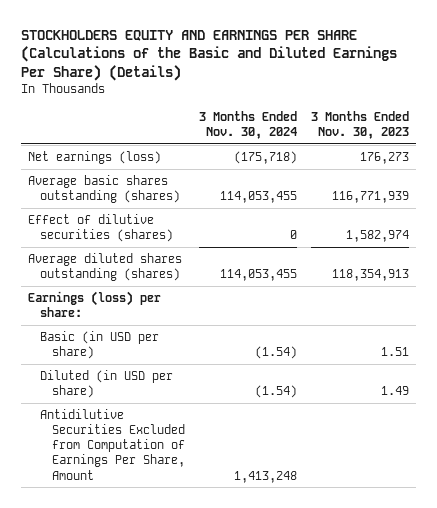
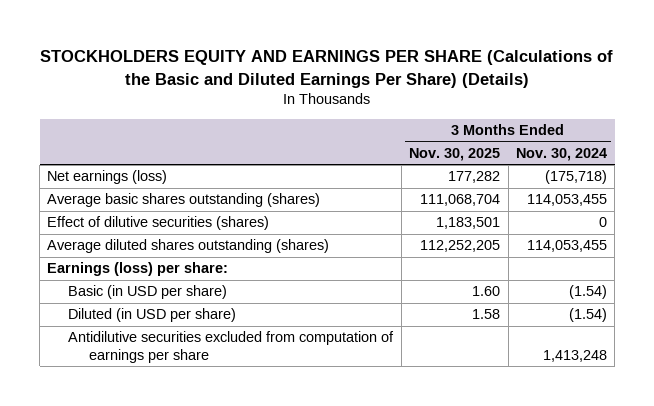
- | 3 Months Ended Nov. 30, 2024 | 3 Months Ended Nov. 30, 2023
+ | 3 Months Ended Nov. 30, 2025 | 3 Months Ended Nov. 30, 2024
- Antidilutive Securities Excluded from Computation of Earnings Per Share, Amount | 1,413,248 |
+ Antidilutive securities excluded from computation of earnings per share | | 1,413,248

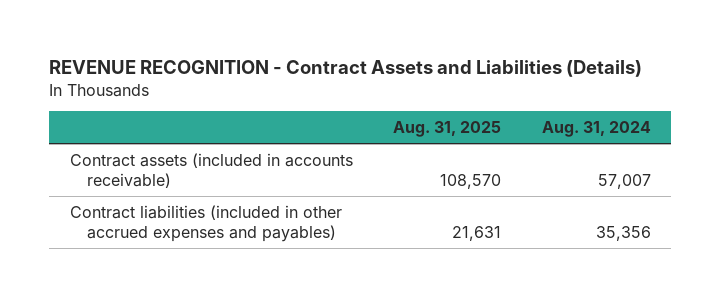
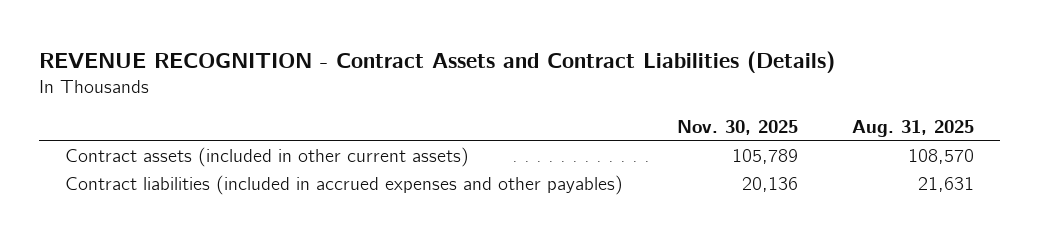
- REVENUE RECOGNITION - Contract Assets and Liabilities (Details)
+ REVENUE RECOGNITION - Contract Assets and Contract Liabilities (Details)
- | Aug. 31, 2025 | Aug. 31, 2024
+ | Nov. 30, 2025 | Aug. 31, 2025
- Contract assets (included in accounts receivable) | 108,570 | 57,007
- Contract liabilities (included in other accrued expenses and payables) | 21,631 | 35,356
+ Contract assets (included in other current assets) | 105,789 | 108,570
+ Contract liabilities (included in accrued expenses and other payables) | 20,136 | 21,631

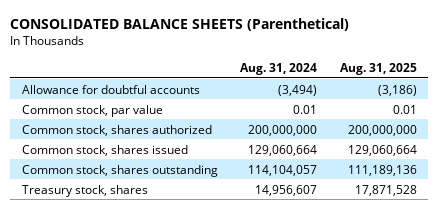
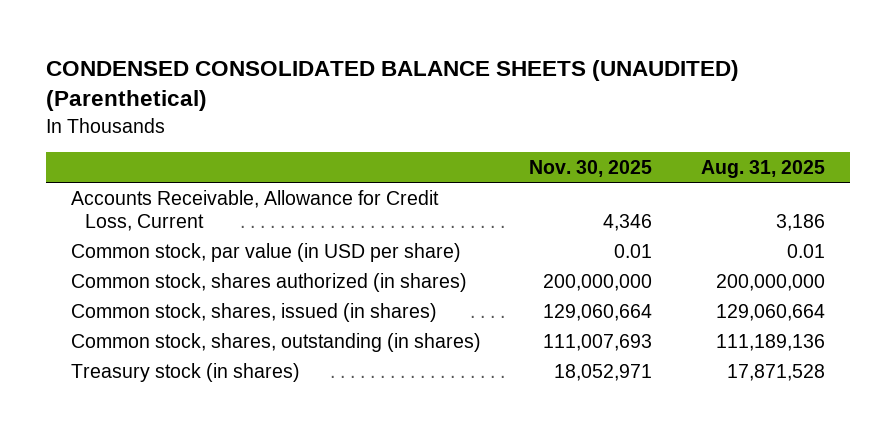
- CONSOLIDATED BALANCE SHEETS (Parenthetical)
+ CONDENSED CONSOLIDATED BALANCE SHEETS (UNAUDITED) (Parenthetical)
- | Aug. 31, 2024 | Aug. 31, 2025
+ | Nov. 30, 2025 | Aug. 31, 2025
- Allowance for doubtful accounts | (3,494) | (3,186)
- Common stock, par value | 0.01 | 0.01
- Common stock, shares authorized | 200,000,000 | 200,000,000
- Common stock, shares issued | 129,060,664 | 129,060,664
- Common stock, shares outstanding | 114,104,057 | 111,189,136
- Treasury stock, shares | 14,956,607 | 17,871,528
+ Accounts Receivable, Allowance for Credit Loss, Current | 4,346 | 3,186
+ Common stock, par value (in USD per share) | 0.01 | 0.01
+ Common stock, shares authorized (in shares) | 200,000,000 | 200,000,000
+ Common stock, shares, issued (in shares) | 129,060,664 | 129,060,664
+ Common stock, shares, outstanding (in shares) | 111,007,693 | 111,189,136
+ Treasury stock (in shares) | 18,052,971 | 17,871,528

